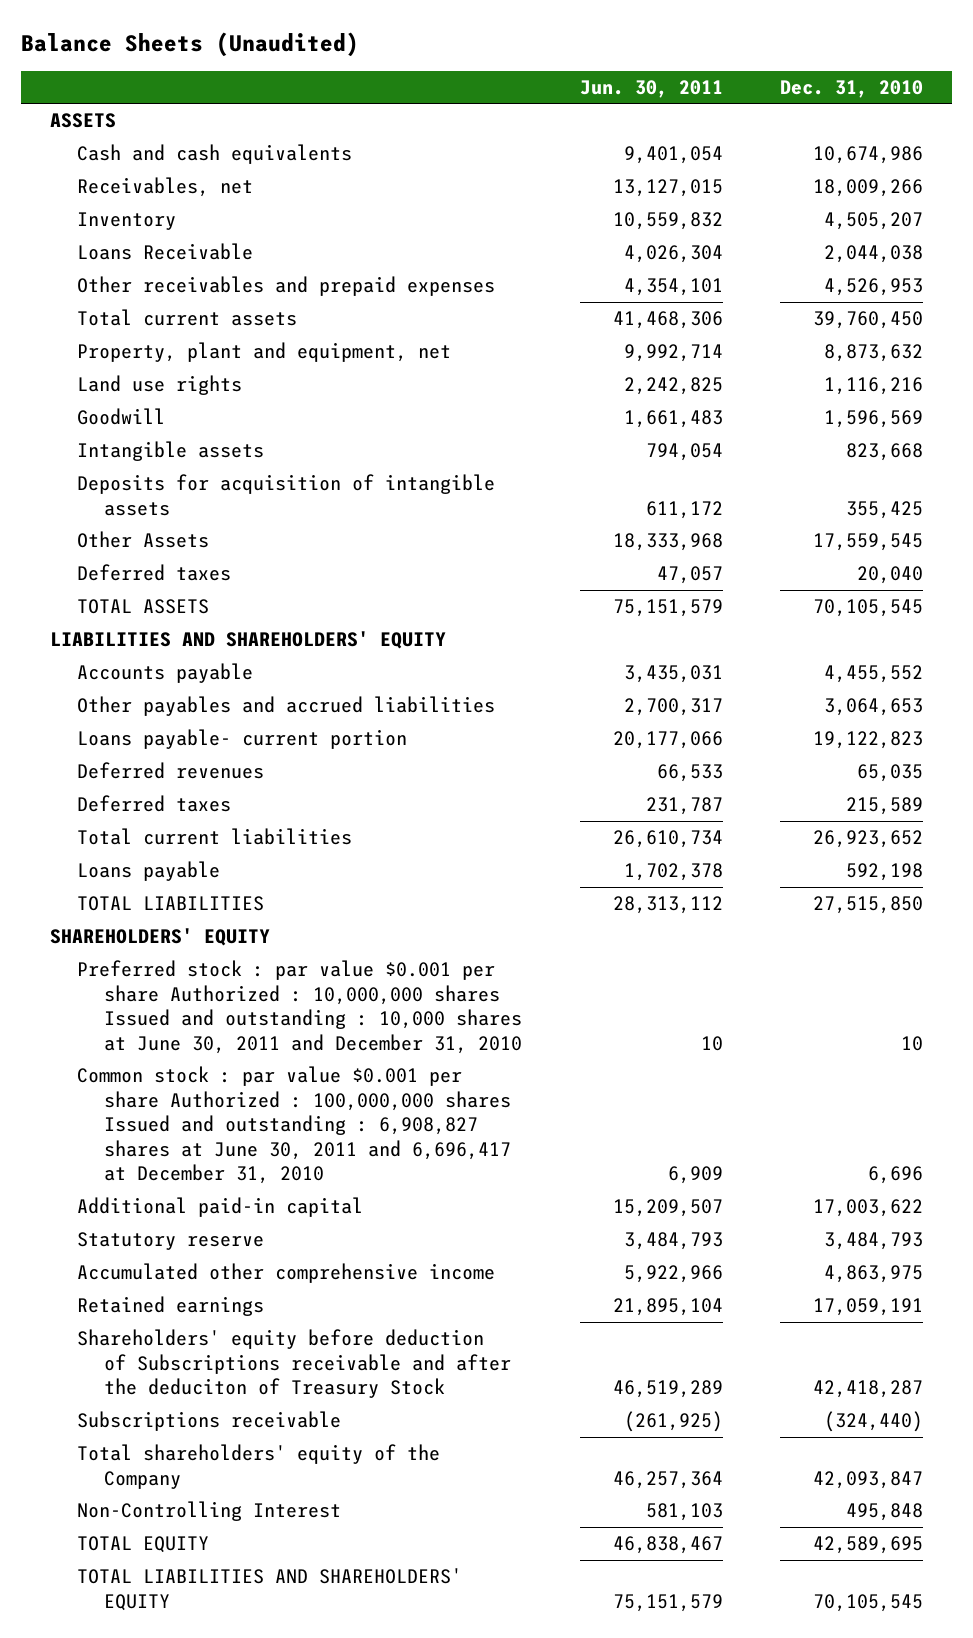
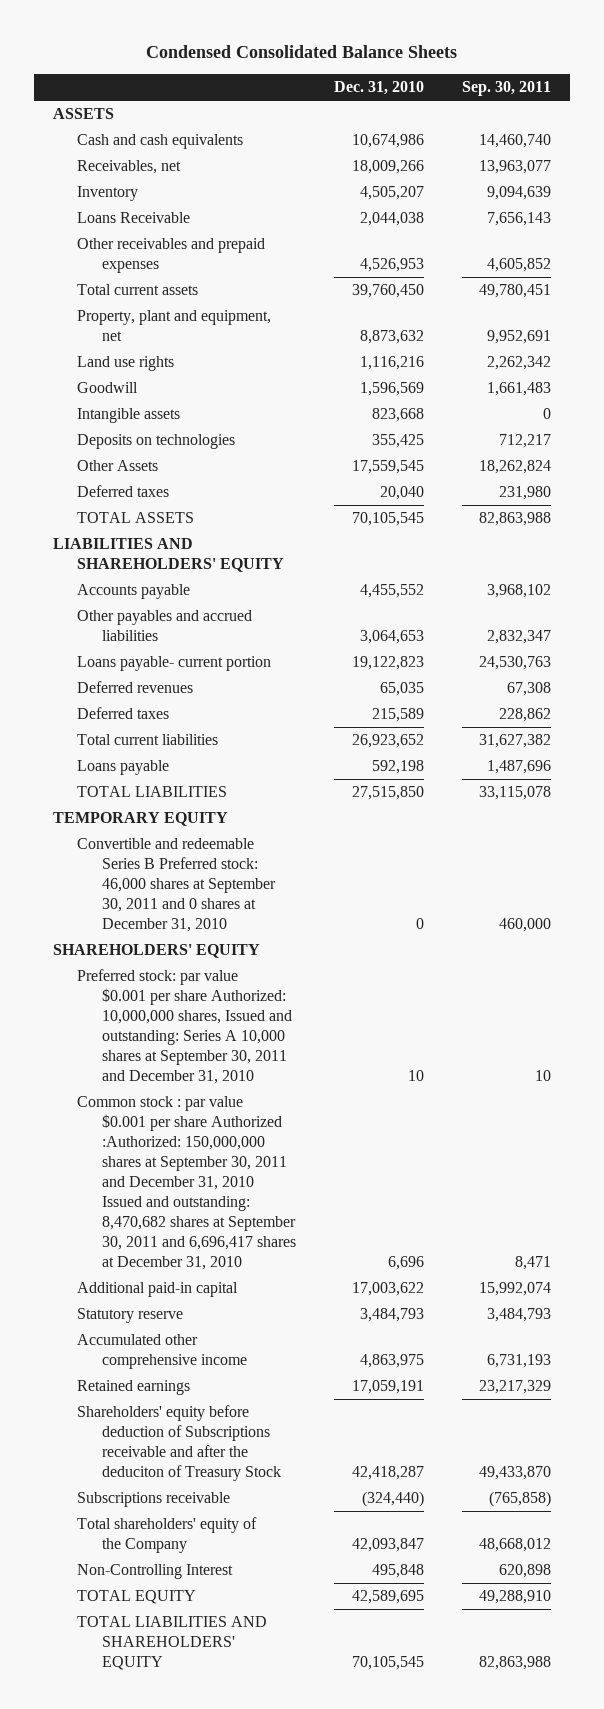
- Balance Sheets (Unaudited)
+ Condensed Consolidated Balance Sheets
- | Jun. 30, 2011 | Dec. 31, 2010
+ | Dec. 31, 2010 | Sep. 30, 2011
- Deposits for acquisition of intangible assets | 611,172 | 355,425
+ Deposits on technologies | 355,425 | 712,217
+ TEMPORARY EQUITY
+ Convertible and redeemable Series B Preferred stock: 46,000 shares at September 30, 2011 and 0 shares at December 31, 2010 | 0 | 460,000
- Preferred stock : par value $0.001 per share Authorized : 10,000,000 shares Issued and outstanding : 10,000 shares at June 30, 2011 and December 31, 2010 | 10 | 10
- Common stock : par value $0.001 per share Authorized : 100,000,000 shares Issued and outstanding : 6,908,827 shares at June 30, 2011 and 6,696,417 at December 31, 2010 | 6,909 | 6,696
+ Preferred stock: par value $0.001 per share Authorized: 10,000,000 shares, Issued and outstanding: Series A 10,000 shares at September 30, 2011 and December 31, 2010 | 10 | 10
+ Common stock : par value $0.001 per share Authorized :Authorized: 150,000,000 shares at September 30, 2011 and December 31, 2010 Issued and outstanding: 8,470,682 shares at September 30, 2011 and 6,696,417 shares at December 31, 2010 | 6,696 | 8,471

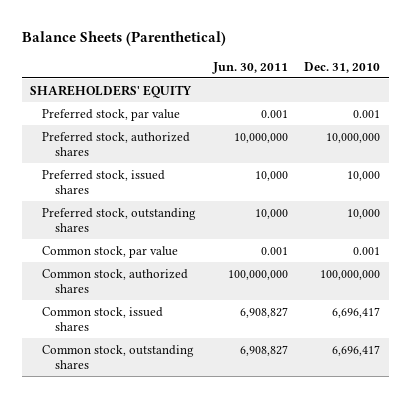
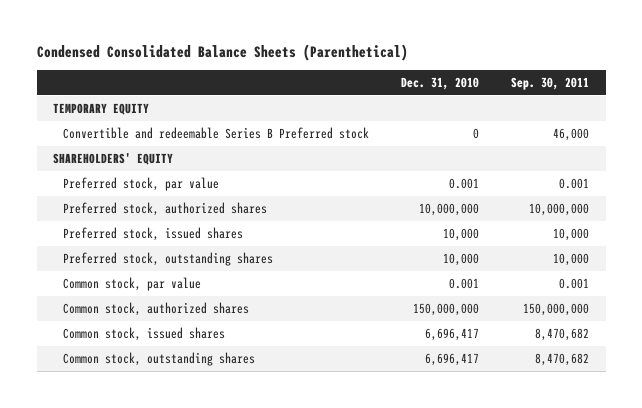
- Balance Sheets (Parenthetical)
+ Condensed Consolidated Balance Sheets (Parenthetical)
- | Jun. 30, 2011 | Dec. 31, 2010
+ | Dec. 31, 2010 | Sep. 30, 2011
+ TEMPORARY EQUITY
+ Convertible and redeemable Series B Preferred stock | 0 | 46,000
- Common stock, authorized shares | 100,000,000 | 100,000,000
+ Common stock, authorized shares | 150,000,000 | 150,000,000

